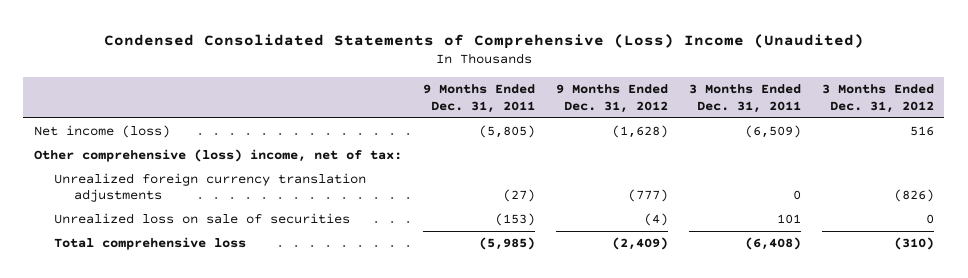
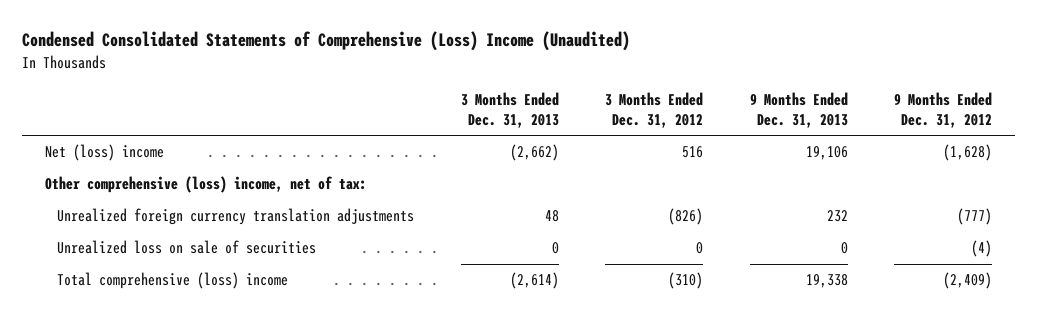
- | 9 Months Ended Dec. 31, 2011 | 9 Months Ended Dec. 31, 2012 | 3 Months Ended Dec. 31, 2011 | 3 Months Ended Dec. 31, 2012
+ | 3 Months Ended Dec. 31, 2013 | 3 Months Ended Dec. 31, 2012 | 9 Months Ended Dec. 31, 2013 | 9 Months Ended Dec. 31, 2012
- Net income (loss) | (5,805) | (1,628) | (6,509) | 516
+ Net (loss) income | (2,662) | 516 | 19,106 | (1,628)
- Total comprehensive loss | (5,985) | (2,409) | (6,408) | (310)
+ Total comprehensive (loss) income | (2,614) | (310) | 19,338 | (2,409)

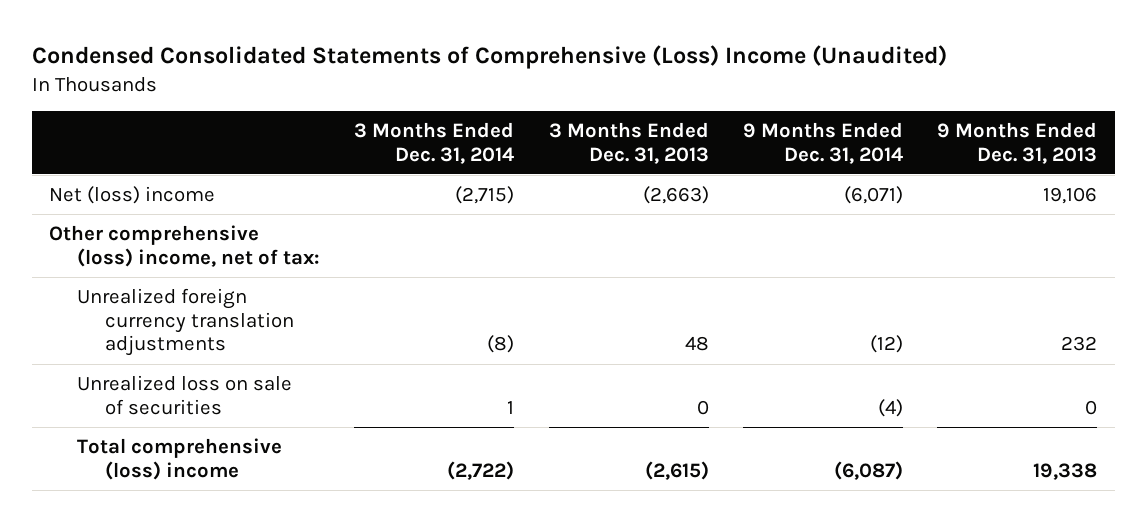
- | 3 Months Ended Dec. 31, 2013 | 3 Months Ended Dec. 31, 2012 | 9 Months Ended Dec. 31, 2013 | 9 Months Ended Dec. 31, 2012
+ | 3 Months Ended Dec. 31, 2014 | 3 Months Ended Dec. 31, 2013 | 9 Months Ended Dec. 31, 2014 | 9 Months Ended Dec. 31, 2013
- Net (loss) income | (2,662) | 516 | 19,106 | (1,628)
+ Net (loss) income | (2,715) | (2,663) | (6,071) | 19,106
- Total comprehensive (loss) income | (2,614) | (310) | 19,338 | (2,409)
+ Total comprehensive (loss) income | (2,722) | (2,615) | (6,087) | 19,338

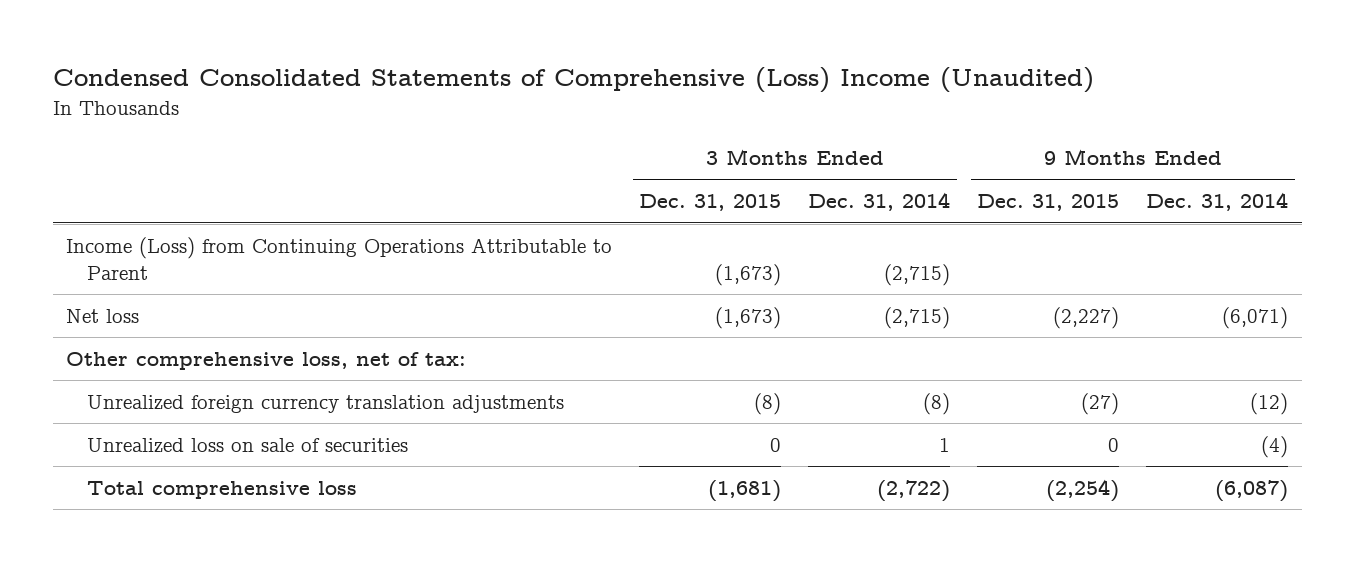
- | 3 Months Ended Dec. 31, 2014 | 3 Months Ended Dec. 31, 2013 | 9 Months Ended Dec. 31, 2014 | 9 Months Ended Dec. 31, 2013
+ | 3 Months Ended Dec. 31, 2015 | 3 Months Ended Dec. 31, 2014 | 9 Months Ended Dec. 31, 2015 | 9 Months Ended Dec. 31, 2014
- Net (loss) income | (2,715) | (2,663) | (6,071) | 19,106
- Other comprehensive (loss) income, net of tax:
+ Income (Loss) from Continuing Operations Attributable to Parent | (1,673) | (2,715) | |
+ Net loss | (1,673) | (2,715) | (2,227) | (6,071)
+ Other comprehensive loss, net of tax:
- Total comprehensive (loss) income | (2,722) | (2,615) | (6,087) | 19,338
+ Total comprehensive loss | (1,681) | (2,722) | (2,254) | (6,087)

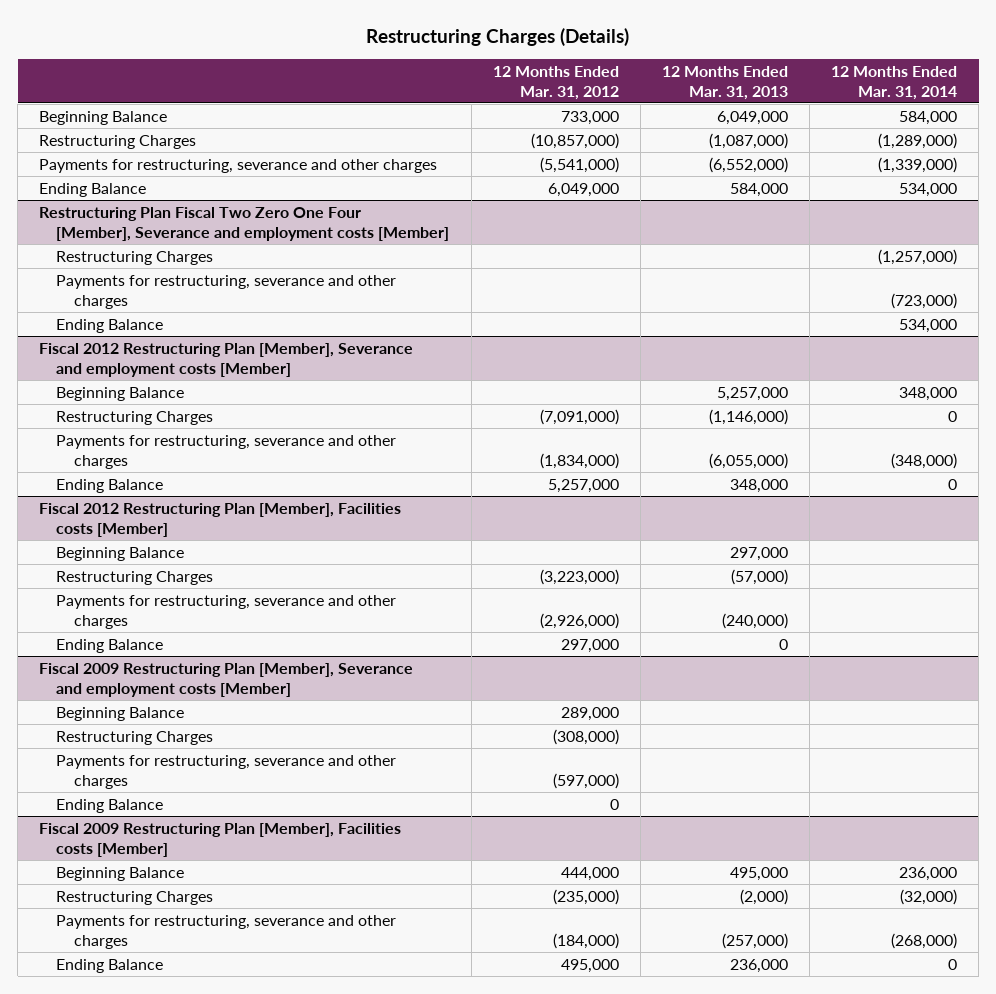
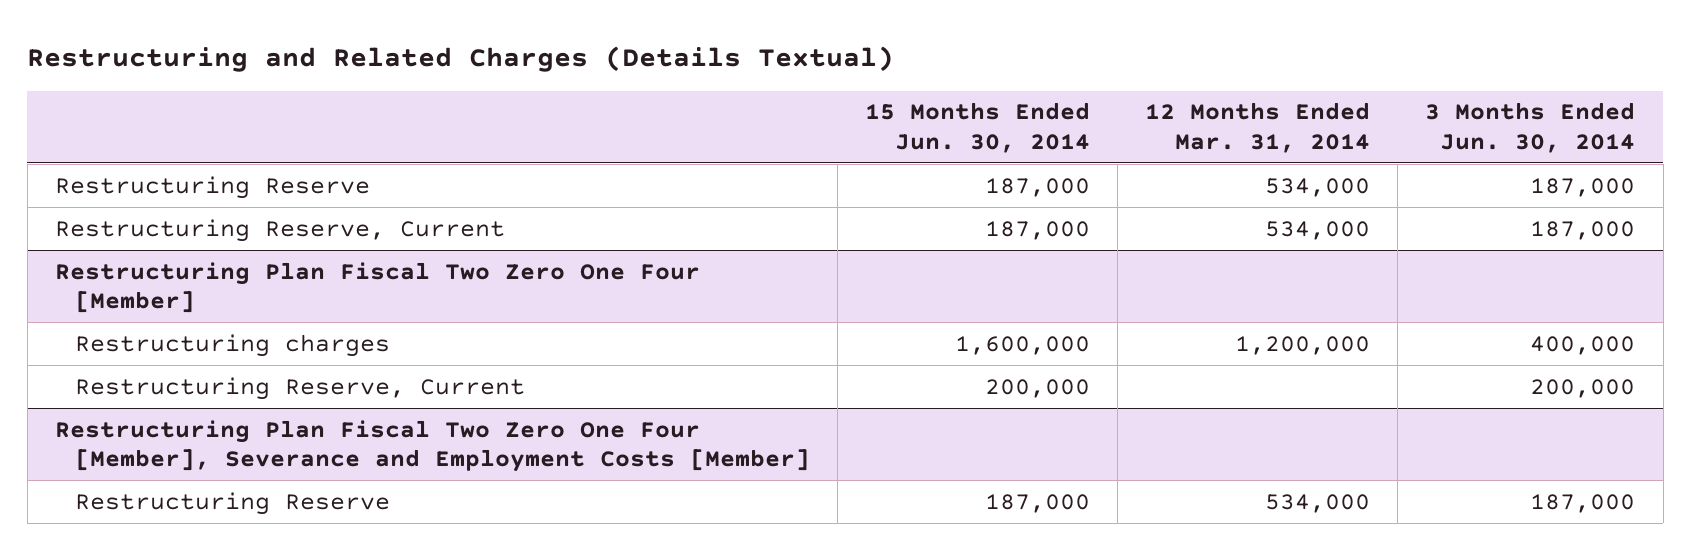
- Restructuring Charges (Details)
+ Restructuring and Related Charges (Details Textual)
- | 12 Months Ended Mar. 31, 2012 | 12 Months Ended Mar. 31, 2013 | 12 Months Ended Mar. 31, 2014
+ | 15 Months Ended Jun. 30, 2014 | 12 Months Ended Mar. 31, 2014 | 3 Months Ended Jun. 30, 2014
- Beginning Balance | 733,000 | 6,049,000 | 584,000
- Restructuring Charges | (10,857,000) | (1,087,000) | (1,289,000)
- Payments for restructuring, severance and other charges | (5,541,000) | (6,552,000) | (1,339,000)
- Ending Balance | 6,049,000 | 584,000 | 534,000
- Restructuring Plan Fiscal Two Zero One Four [Member], Severance and employment costs [Member]
- Restructuring Charges | | | (1,257,000)
- Payments for restructuring, severance and other charges | | | (723,000)
- Ending Balance | | | 534,000
- Fiscal 2012 Restructuring Plan [Member], Severance and employment costs [Member]
- Beginning Balance | | 5,257,000 | 348,000
- Restructuring Charges | (7,091,000) | (1,146,000) | 0
- Payments for restructuring, severance and other charges | (1,834,000) | (6,055,000) | (348,000)
- Ending Balance | 5,257,000 | 348,000 | 0
- Fiscal 2012 Restructuring Plan [Member], Facilities costs [Member]
- Beginning Balance | | 297,000 |
- Restructuring Charges | (3,223,000) | (57,000) |
- Payments for restructuring, severance and other charges | (2,926,000) | (240,000) |
- Ending Balance | 297,000 | 0 |
- Fiscal 2009 Restructuring Plan [Member], Severance and employment costs [Member]
- Beginning Balance | 289,000 | |
- Restructuring Charges | (308,000) | |
- Payments for restructuring, severance and other charges | (597,000) | |
- Ending Balance | 0 | |
- Fiscal 2009 Restructuring Plan [Member], Facilities costs [Member]
- Beginning Balance | 444,000 | 495,000 | 236,000
- Restructuring Charges | (235,000) | (2,000) | (32,000)
- Payments for restructuring, severance and other charges | (184,000) | (257,000) | (268,000)
- Ending Balance | 495,000 | 236,000 | 0
+ Restructuring Reserve | 187,000 | 534,000 | 187,000
+ Restructuring Reserve, Current | 187,000 | 534,000 | 187,000
+ Restructuring Plan Fiscal Two Zero One Four [Member]
+ Restructuring charges | 1,600,000 | 1,200,000 | 400,000
+ Restructuring Reserve, Current | 200,000 | | 200,000
+ Restructuring Plan Fiscal Two Zero One Four [Member], Severance and Employment Costs [Member]
+ Restructuring Reserve | 187,000 | 534,000 | 187,000

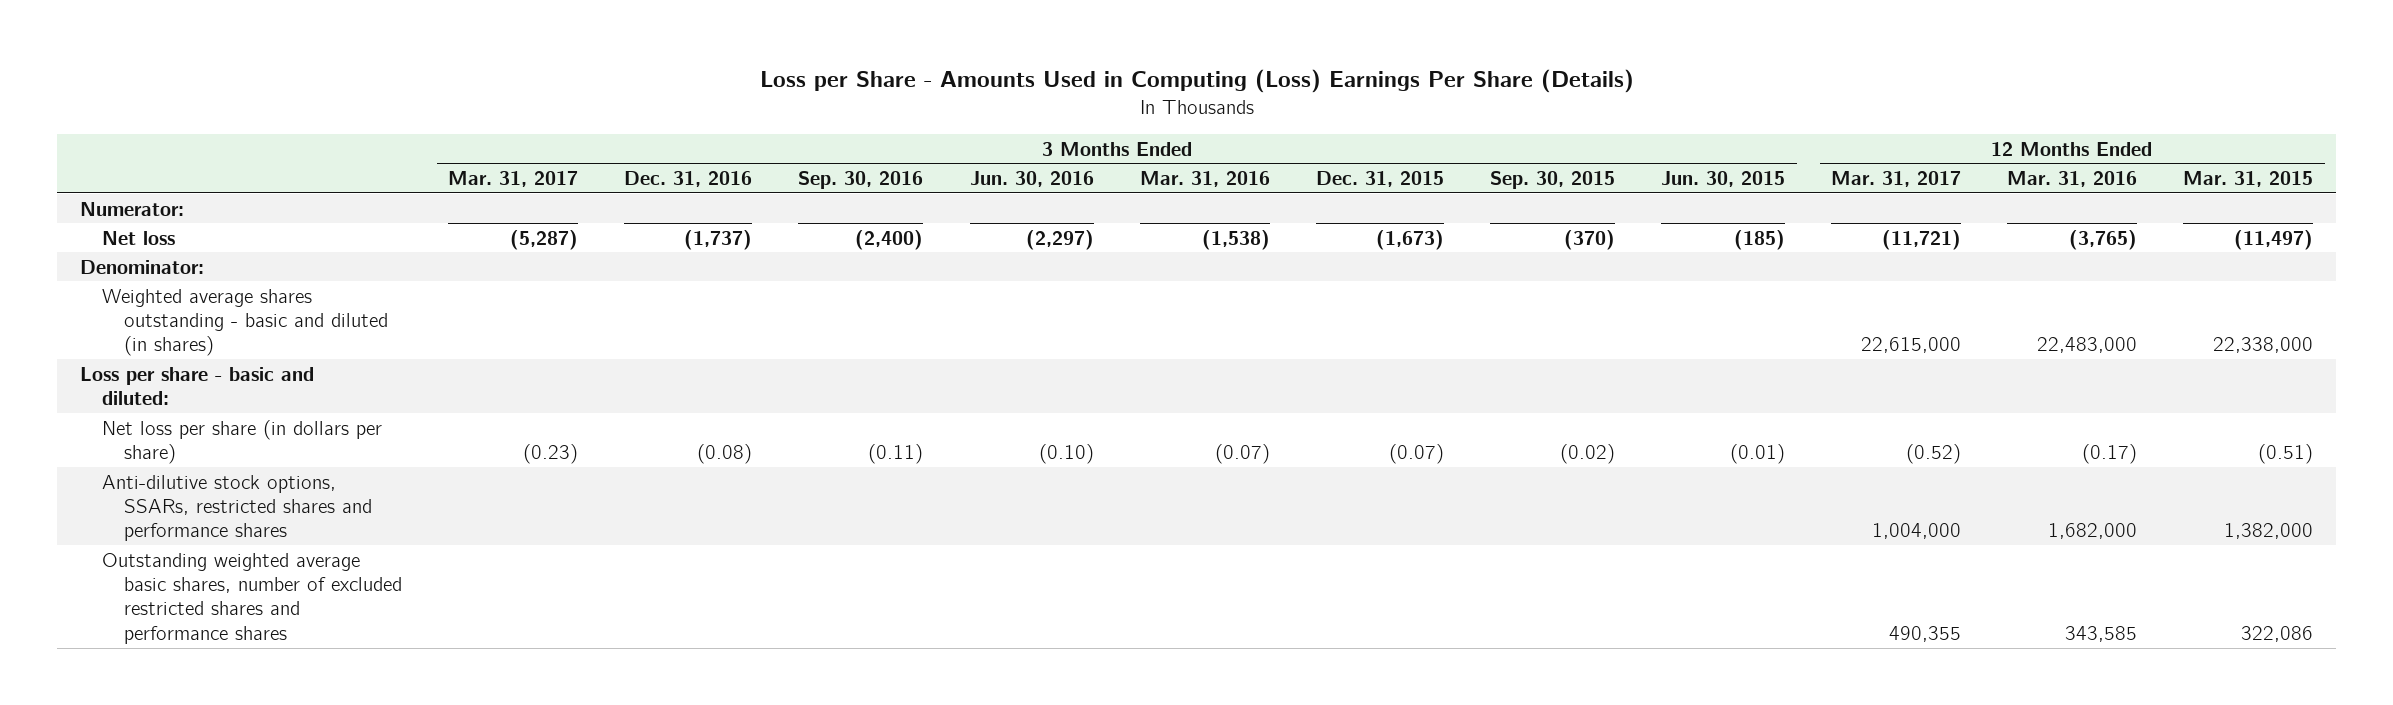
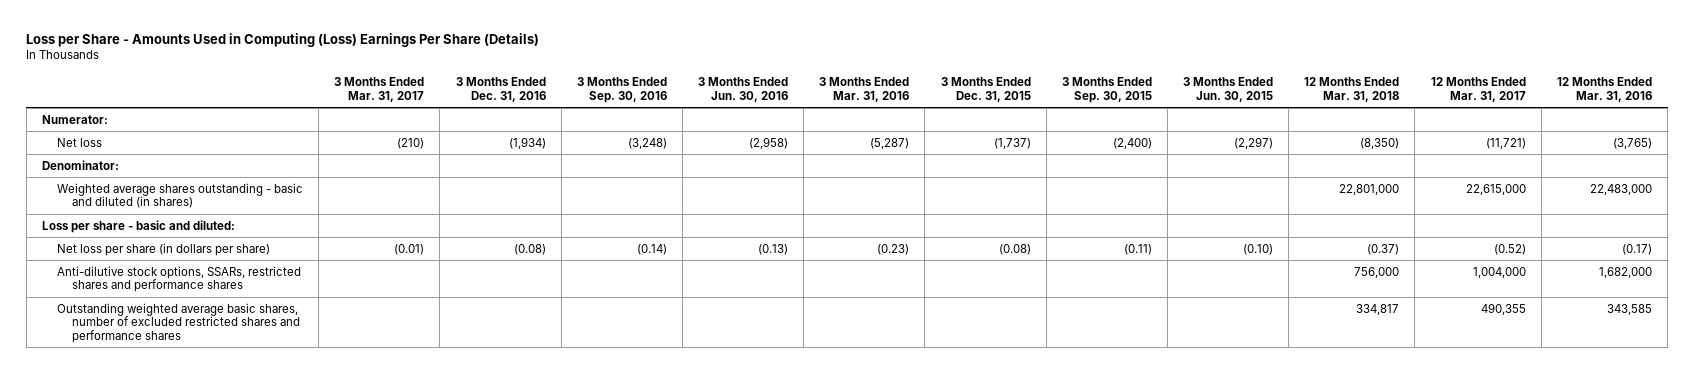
- | 3 Months Ended Mar. 31, 2017 | 3 Months Ended Dec. 31, 2016 | 3 Months Ended Sep. 30, 2016 | 3 Months Ended Jun. 30, 2016 | 3 Months Ended Mar. 31, 2016 | 3 Months Ended Dec. 31, 2015 | 3 Months Ended Sep. 30, 2015 | 3 Months Ended Jun. 30, 2015 | 12 Months Ended Mar. 31, 2017 | 12 Months Ended Mar. 31, 2016 | 12 Months Ended Mar. 31, 2015
+ | 3 Months Ended Mar. 31, 2017 | 3 Months Ended Dec. 31, 2016 | 3 Months Ended Sep. 30, 2016 | 3 Months Ended Jun. 30, 2016 | 3 Months Ended Mar. 31, 2016 | 3 Months Ended Dec. 31, 2015 | 3 Months Ended Sep. 30, 2015 | 3 Months Ended Jun. 30, 2015 | 12 Months Ended Mar. 31, 2018 | 12 Months Ended Mar. 31, 2017 | 12 Months Ended Mar. 31, 2016
- Net loss | (5,287) | (1,737) | (2,400) | (2,297) | (1,538) | (1,673) | (370) | (185) | (11,721) | (3,765) | (11,497)
+ Net loss | (210) | (1,934) | (3,248) | (2,958) | (5,287) | (1,737) | (2,400) | (2,297) | (8,350) | (11,721) | (3,765)
- Net loss per share (in dollars per share) | (0.23) | (0.08) | (0.11) | (0.10) | (0.07) | (0.07) | (0.02) | (0.01) | (0.52) | (0.17) | (0.51)
+ Net loss per share (in dollars per share) | (0.01) | (0.08) | (0.14) | (0.13) | (0.23) | (0.08) | (0.11) | (0.10) | (0.37) | (0.52) | (0.17)

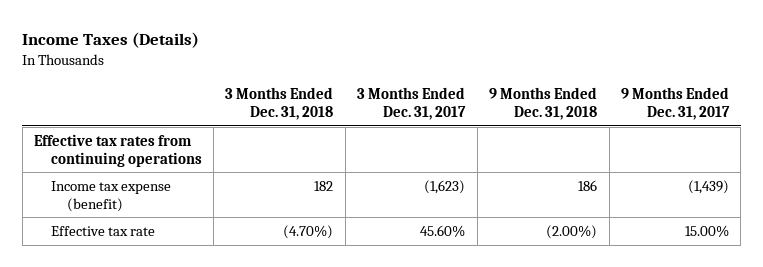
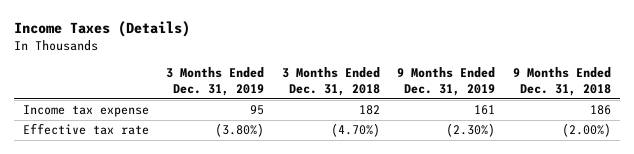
- | 3 Months Ended Dec. 31, 2018 | 3 Months Ended Dec. 31, 2017 | 9 Months Ended Dec. 31, 2018 | 9 Months Ended Dec. 31, 2017
+ | 3 Months Ended Dec. 31, 2019 | 3 Months Ended Dec. 31, 2018 | 9 Months Ended Dec. 31, 2019 | 9 Months Ended Dec. 31, 2018
- Effective tax rates from continuing operations
- Income tax expense (benefit) | 182 | (1,623) | 186 | (1,439)
+ Income tax expense | 95 | 182 | 161 | 186

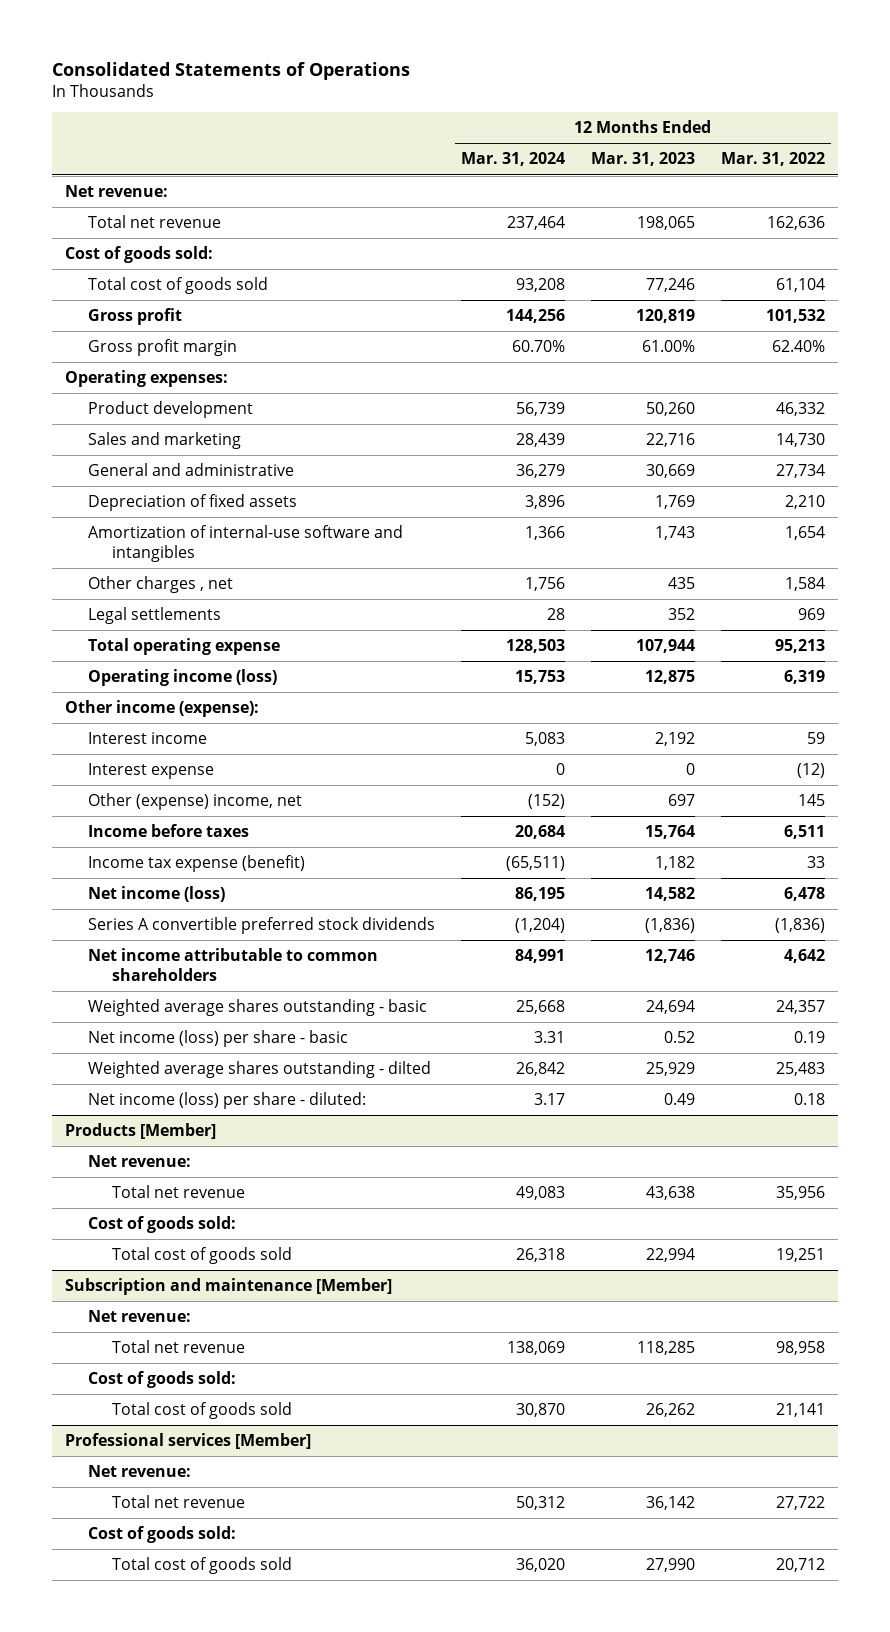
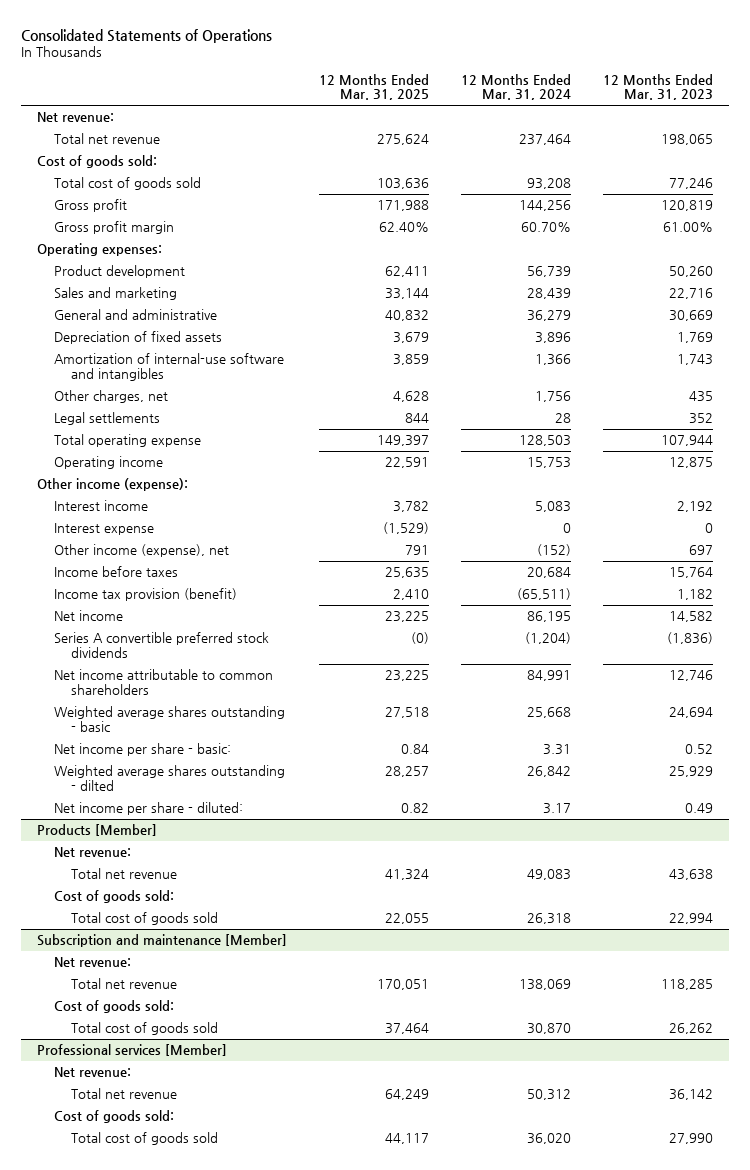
- | 12 Months Ended Mar. 31, 2024 | 12 Months Ended Mar. 31, 2023 | 12 Months Ended Mar. 31, 2022
+ | 12 Months Ended Mar. 31, 2025 | 12 Months Ended Mar. 31, 2024 | 12 Months Ended Mar. 31, 2023
- Other charges , net | 1,756 | 435 | 1,584
+ Other charges, net | 4,628 | 1,756 | 435
- Operating income (loss) | 15,753 | 12,875 | 6,319
+ Operating income | 22,591 | 15,753 | 12,875
- Other (expense) income, net | (152) | 697 | 145
+ Other income (expense), net | 791 | (152) | 697
- Income tax expense (benefit) | (65,511) | 1,182 | 33
- Net income (loss) | 86,195 | 14,582 | 6,478
+ Income tax provision (benefit) | 2,410 | (65,511) | 1,182
+ Net income | 23,225 | 86,195 | 14,582
- Net income (loss) per share - basic | 3.31 | 0.52 | 0.19
+ Net income per share - basic: | 0.84 | 3.31 | 0.52
- Net income (loss) per share - diluted: | 3.17 | 0.49 | 0.18
+ Net income per share - diluted: | 0.82 | 3.17 | 0.49

